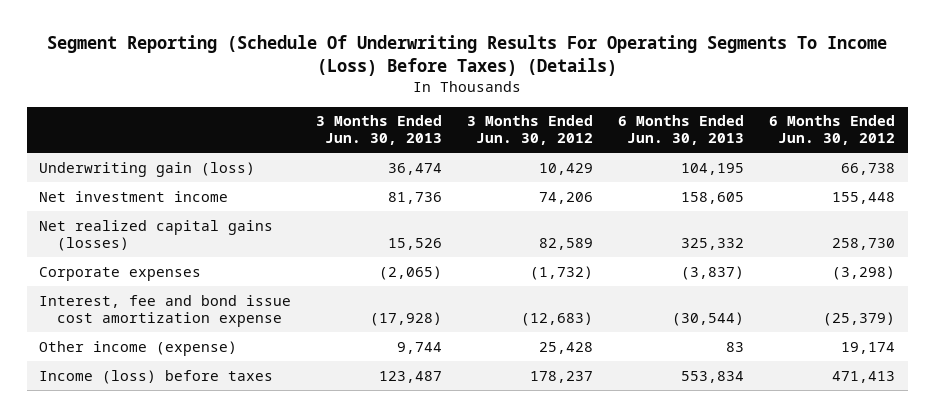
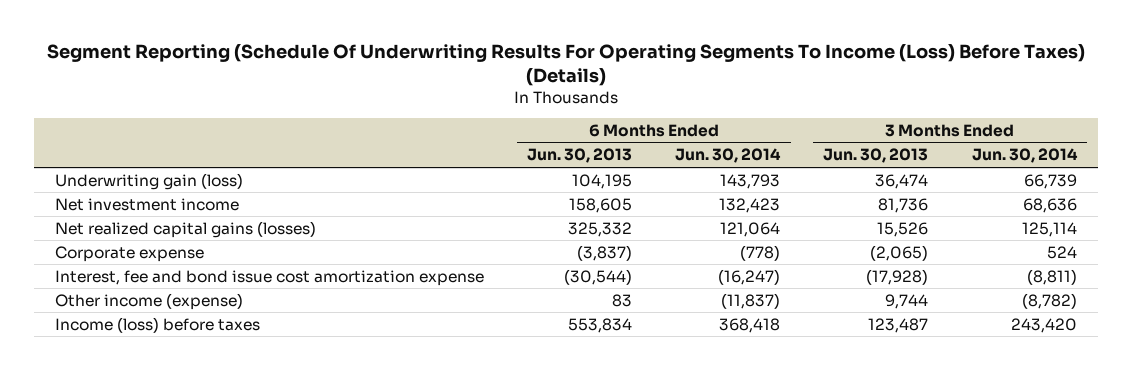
- | 3 Months Ended Jun. 30, 2013 | 3 Months Ended Jun. 30, 2012 | 6 Months Ended Jun. 30, 2013 | 6 Months Ended Jun. 30, 2012
+ | 6 Months Ended Jun. 30, 2013 | 6 Months Ended Jun. 30, 2014 | 3 Months Ended Jun. 30, 2013 | 3 Months Ended Jun. 30, 2014
- Corporate expenses | (2,065) | (1,732) | (3,837) | (3,298)
+ Corporate expense | (3,837) | (778) | (2,065) | 524

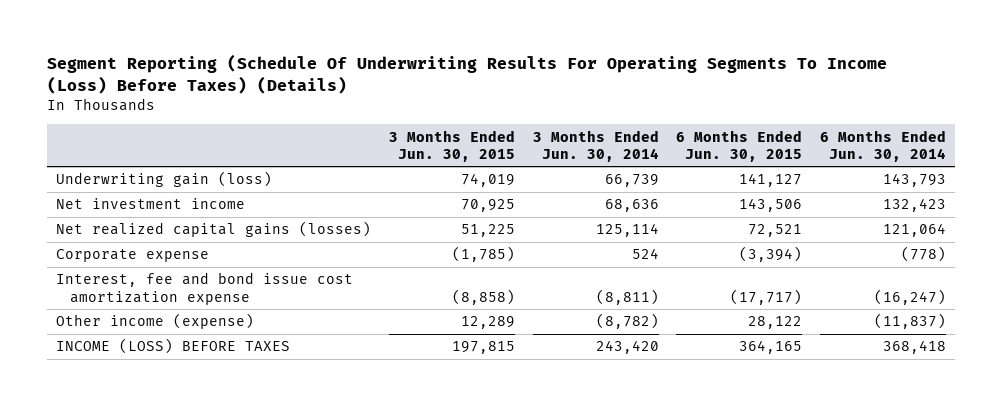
- | 6 Months Ended Jun. 30, 2013 | 6 Months Ended Jun. 30, 2014 | 3 Months Ended Jun. 30, 2013 | 3 Months Ended Jun. 30, 2014
+ | 3 Months Ended Jun. 30, 2015 | 3 Months Ended Jun. 30, 2014 | 6 Months Ended Jun. 30, 2015 | 6 Months Ended Jun. 30, 2014
- Income (loss) before taxes | 553,834 | 368,418 | 123,487 | 243,420
+ INCOME (LOSS) BEFORE TAXES | 197,815 | 243,420 | 364,165 | 368,418

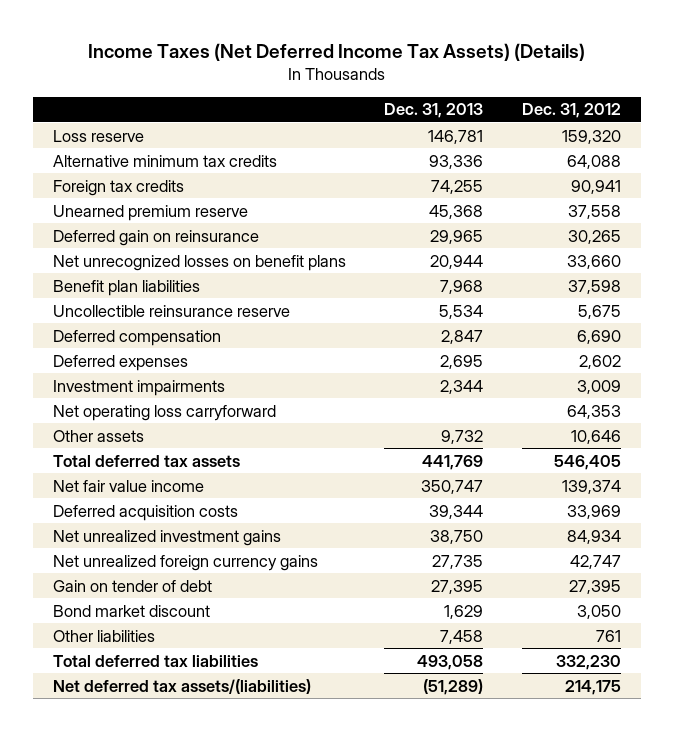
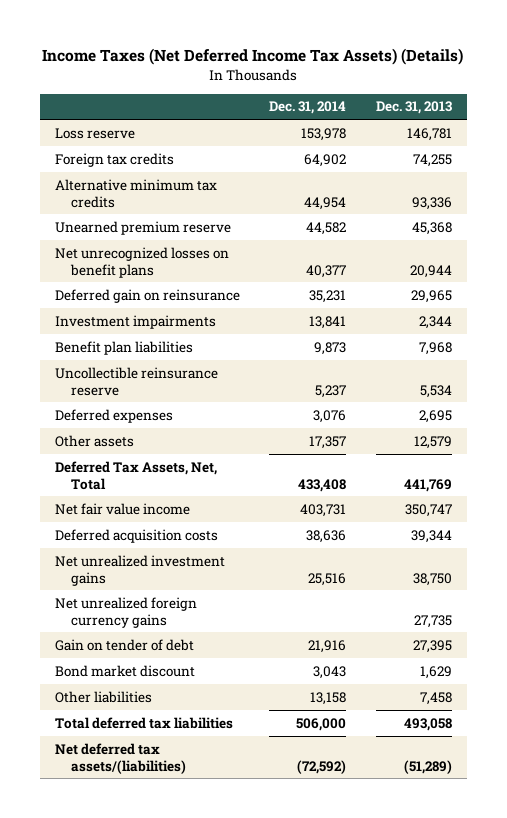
- | Dec. 31, 2013 | Dec. 31, 2012
+ | Dec. 31, 2014 | Dec. 31, 2013
moved down: Alternative minimum tax credits | 44,954 | 93,336
moved down: Deferred gain on reinsurance | 35,231 | 29,965
moved up: Investment impairments | 13,841 | 2,344
- Deferred compensation | 2,847 | 6,690
- Net operating loss carryforward | | 64,353
- Other assets | 9,732 | 10,646
- Total deferred tax assets | 441,769 | 546,405
+ Other assets | 17,357 | 12,579
+ Deferred Tax Assets, Net, Total | 433,408 | 441,769

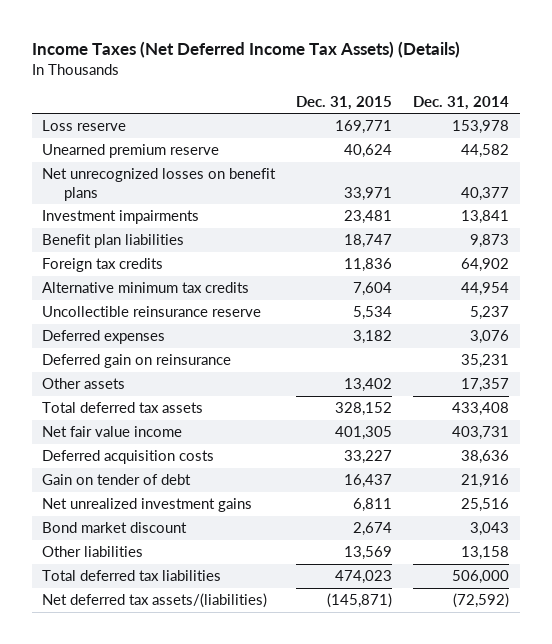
- | Dec. 31, 2014 | Dec. 31, 2013
+ | Dec. 31, 2015 | Dec. 31, 2014
moved down: Foreign tax credits | 11,836 | 64,902
moved down: Alternative minimum tax credits | 7,604 | 44,954
moved down: Deferred gain on reinsurance | | 35,231
- Deferred Tax Assets, Net, Total | 433,408 | 441,769
+ Total deferred tax assets | 328,152 | 433,408
- Net unrealized foreign currency gains | | 27,735
moved down: Net unrealized investment gains | 6,811 | 25,516

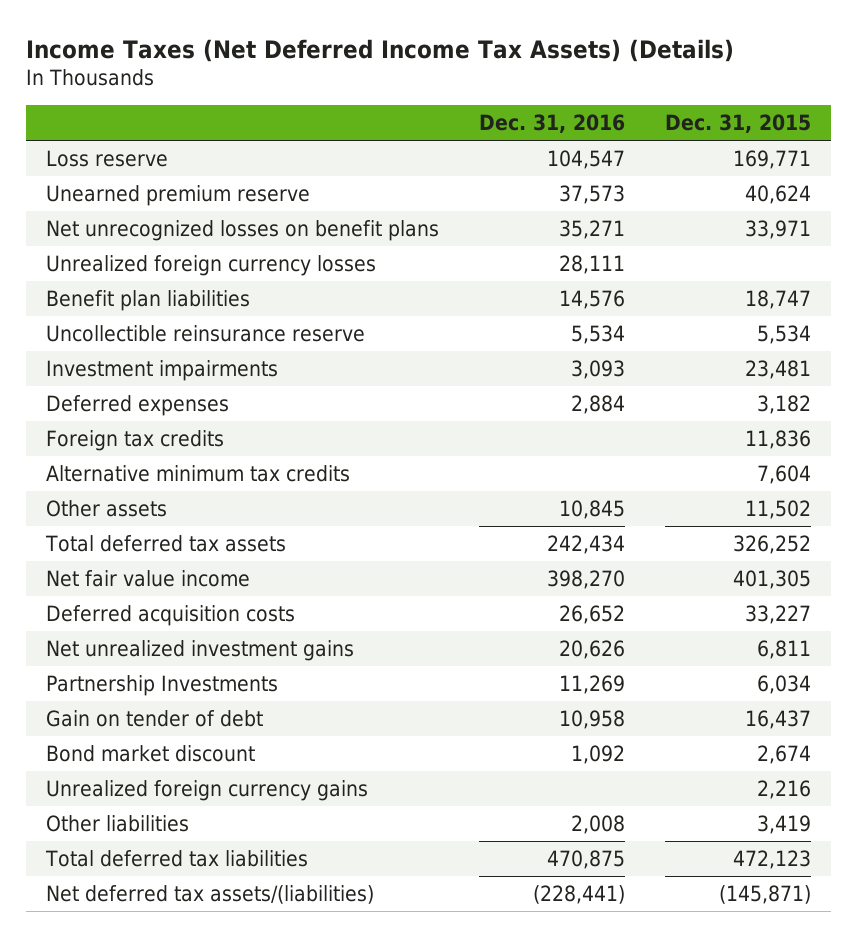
- | Dec. 31, 2015 | Dec. 31, 2014
+ | Dec. 31, 2016 | Dec. 31, 2015
+ Unrealized foreign currency losses | 28,111 |
moved down: Investment impairments | 3,093 | 23,481
- Deferred gain on reinsurance | | 35,231
- Other assets | 13,402 | 17,357
- Total deferred tax assets | 328,152 | 433,408
moved down: Foreign tax credits | | 11,836
moved down: Alternative minimum tax credits | | 7,604
+ Other assets | 10,845 | 11,502
+ Total deferred tax assets | 242,434 | 326,252
+ Partnership Investments | 11,269 | 6,034
moved down: Gain on tender of debt | 10,958 | 16,437
- Other liabilities | 13,569 | 13,158
- Total deferred tax liabilities | 474,023 | 506,000
+ Unrealized foreign currency gains | | 2,216
+ Other liabilities | 2,008 | 3,419
+ Total deferred tax liabilities | 470,875 | 472,123

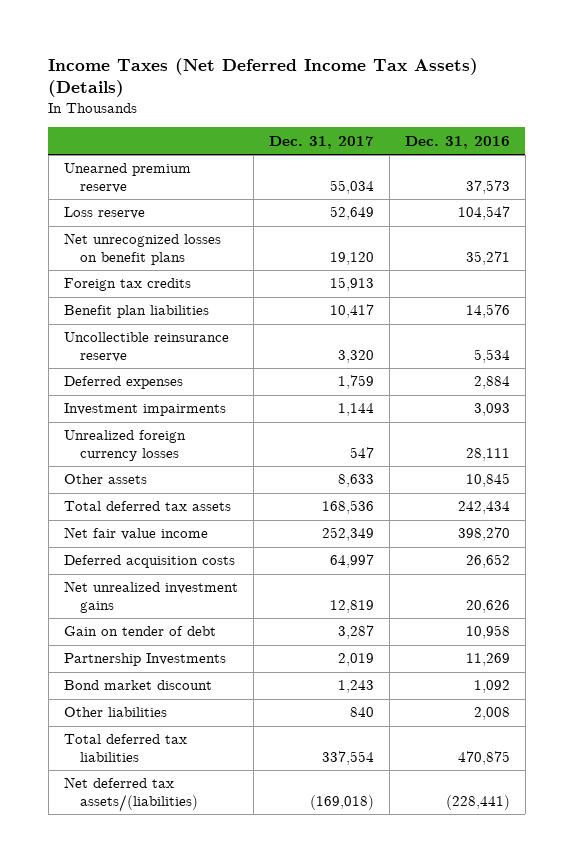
- | Dec. 31, 2016 | Dec. 31, 2015
+ | Dec. 31, 2017 | Dec. 31, 2016
moved down: Loss reserve | 52,649 | 104,547
moved up: Foreign tax credits | 15,913 |
- Alternative minimum tax credits | | 7,604
moved down: Investment impairments | 1,144 | 3,093
moved down: Unrealized foreign currency losses | 547 | 28,111
moved down: Partnership Investments | 2,019 | 11,269
- Unrealized foreign currency gains | | 2,216

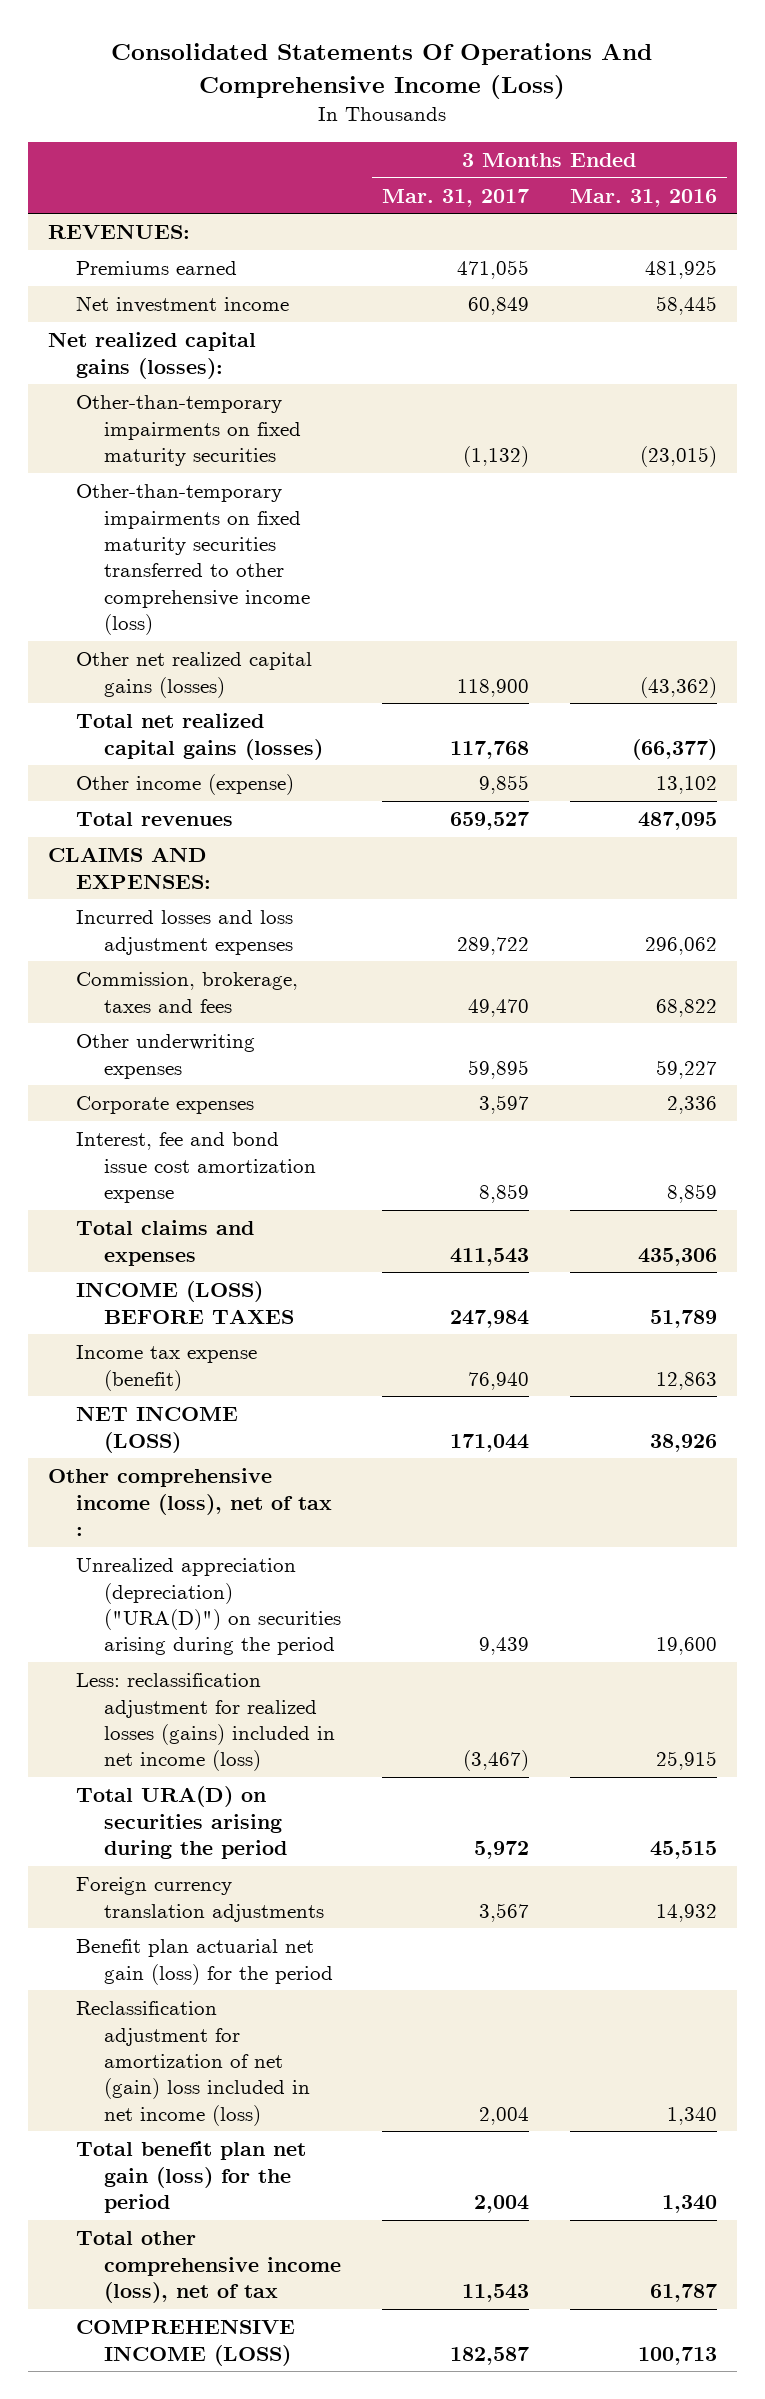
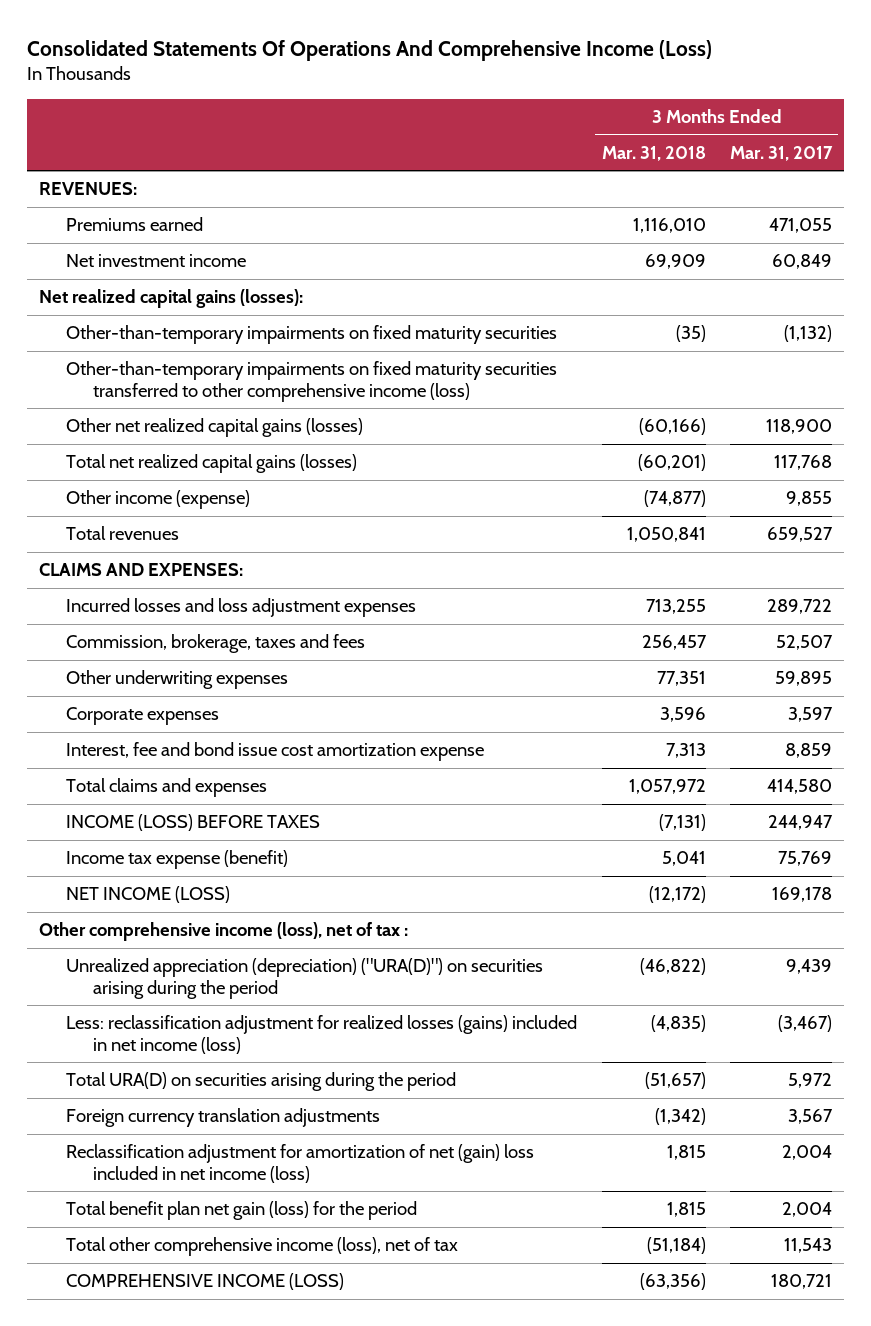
- | 3 Months Ended Mar. 31, 2017 | 3 Months Ended Mar. 31, 2016
+ | 3 Months Ended Mar. 31, 2018 | 3 Months Ended Mar. 31, 2017
- Commission, brokerage, taxes and fees | 49,470 | 68,822
+ Commission, brokerage, taxes and fees | 256,457 | 52,507
- Total claims and expenses | 411,543 | 435,306
- INCOME (LOSS) BEFORE TAXES | 247,984 | 51,789
- Income tax expense (benefit) | 76,940 | 12,863
- NET INCOME (LOSS) | 171,044 | 38,926
+ Total claims and expenses | 1,057,972 | 414,580
+ INCOME (LOSS) BEFORE TAXES | (7,131) | 244,947
+ Income tax expense (benefit) | 5,041 | 75,769
+ NET INCOME (LOSS) | (12,172) | 169,178
- Benefit plan actuarial net gain (loss) for the period
- COMPREHENSIVE INCOME (LOSS) | 182,587 | 100,713
+ COMPREHENSIVE INCOME (LOSS) | (63,356) | 180,721

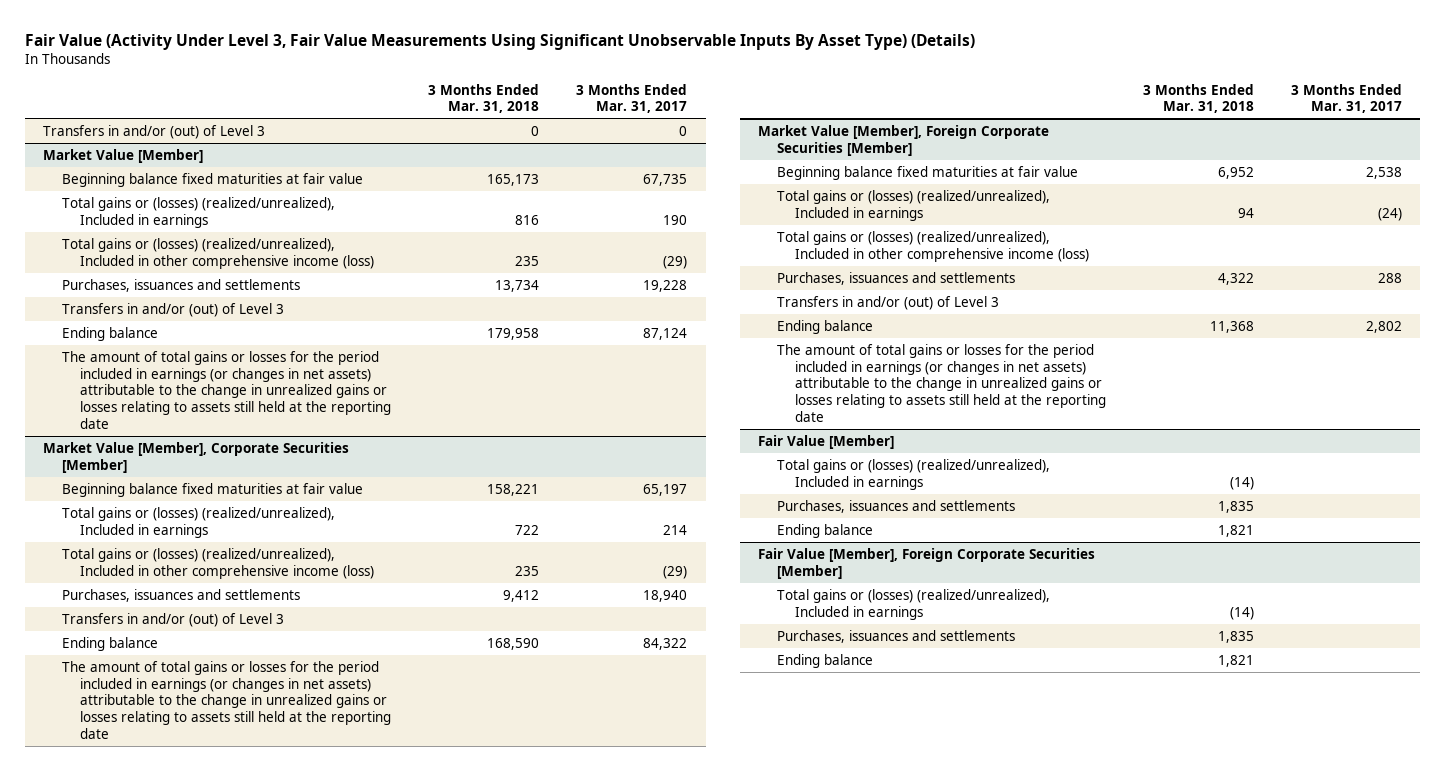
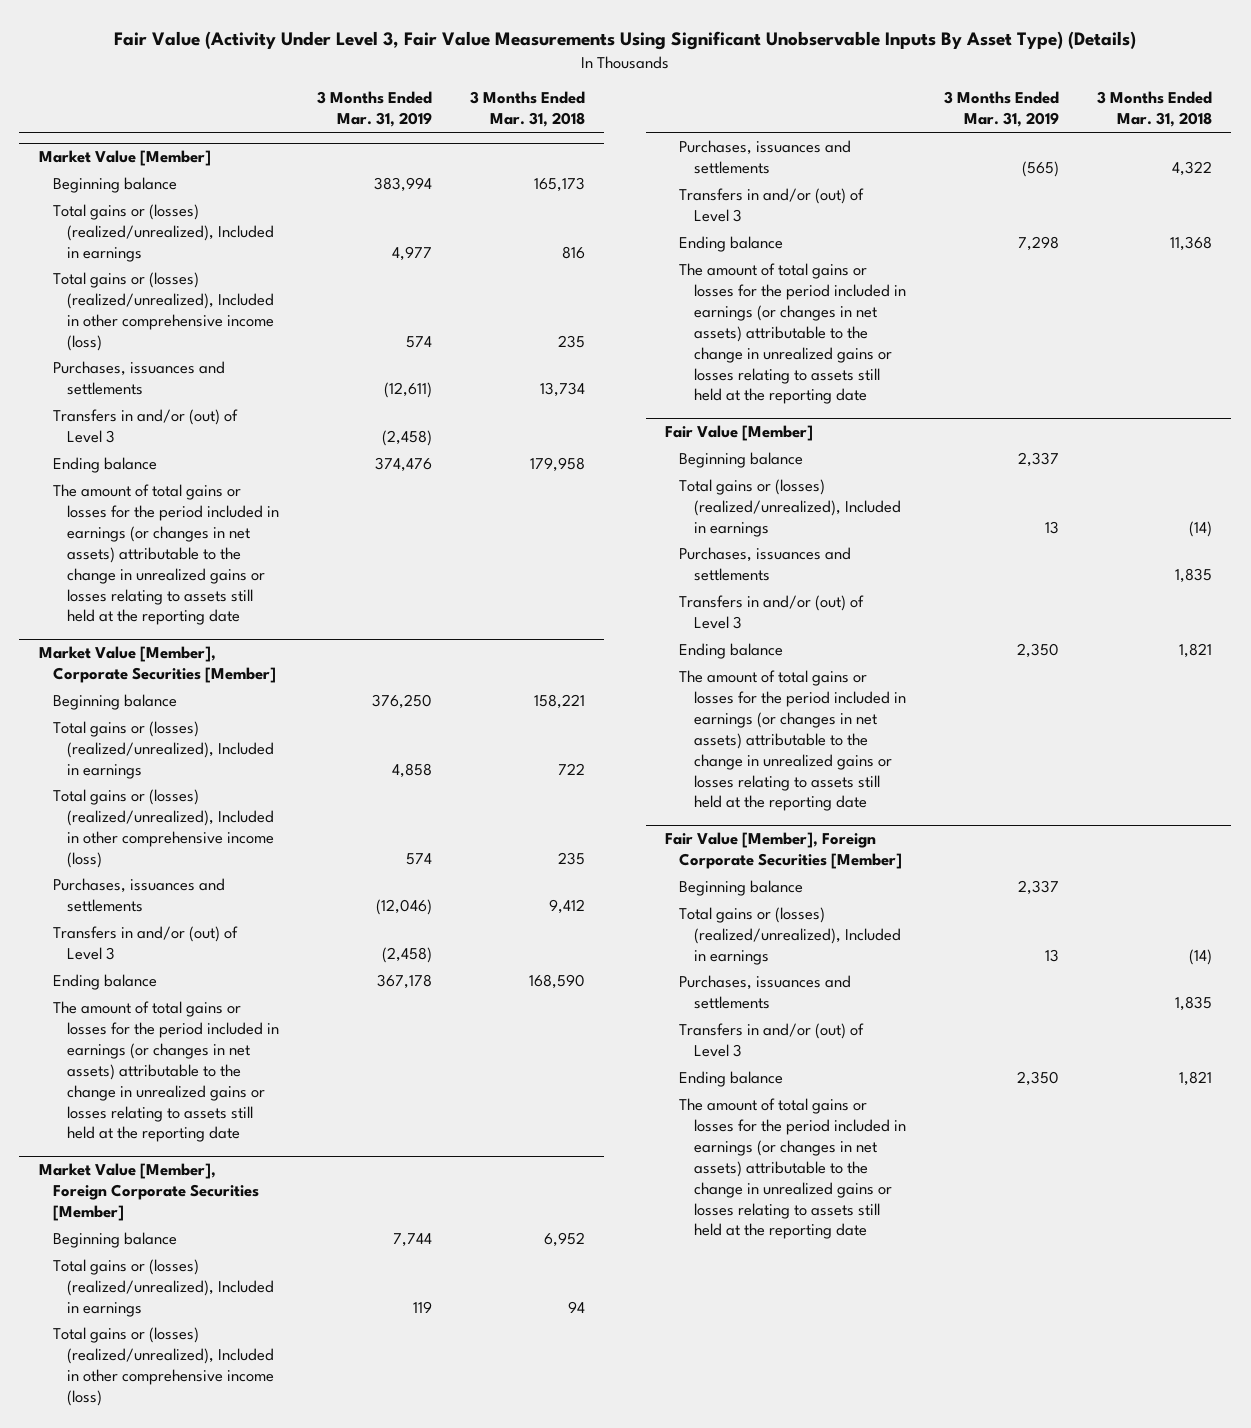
- | 3 Months Ended Mar. 31, 2018 | 3 Months Ended Mar. 31, 2017
+ | 3 Months Ended Mar. 31, 2019 | 3 Months Ended Mar. 31, 2018
- Transfers in and/or (out) of Level 3 | 0 | 0
@ Market Value [Member]
- Beginning balance fixed maturities at fair value | 165,173 | 67,735
+ Beginning balance | 383,994 | 165,173
@ Market Value [Member], Corporate Securities [Member]
- Beginning balance fixed maturities at fair value | 158,221 | 65,197
+ Beginning balance | 376,250 | 158,221
@ Market Value [Member], Foreign Corporate Securities [Member]
- Beginning balance fixed maturities at fair value | 6,952 | 2,538
+ Beginning balance | 7,744 | 6,952
@ Fair Value [Member]
+ Beginning balance | 2,337 |
+ Transfers in and/or (out) of Level 3
+ The amount of total gains or losses for the period included in earnings (or changes in net assets) attributable to the change in unrealized gains or losses relating to assets still held at the reporting date
@ Fair Value [Member], Foreign Corporate Securities [Member]
+ Beginning balance | 2,337 |
+ Transfers in and/or (out) of Level 3
+ The amount of total gains or losses for the period included in earnings (or changes in net assets) attributable to the change in unrealized gains or losses relating to assets still held at the reporting date

